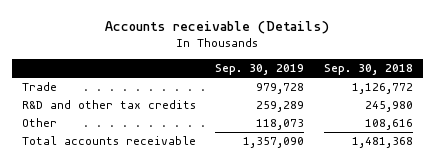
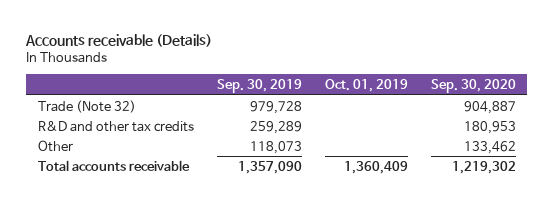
- | Sep. 30, 2019 | Sep. 30, 2018
+ | Sep. 30, 2019 | Oct. 01, 2019 | Sep. 30, 2020
- Trade | 979,728 | 1,126,772
+ Trade (Note 32) | 979,728 | | 904,887

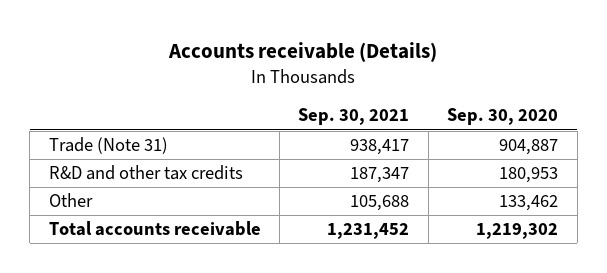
- | Sep. 30, 2019 | Oct. 01, 2019 | Sep. 30, 2020
+ | Sep. 30, 2021 | Sep. 30, 2020
- Trade (Note 32) | 979,728 | | 904,887
+ Trade (Note 31) | 938,417 | 904,887

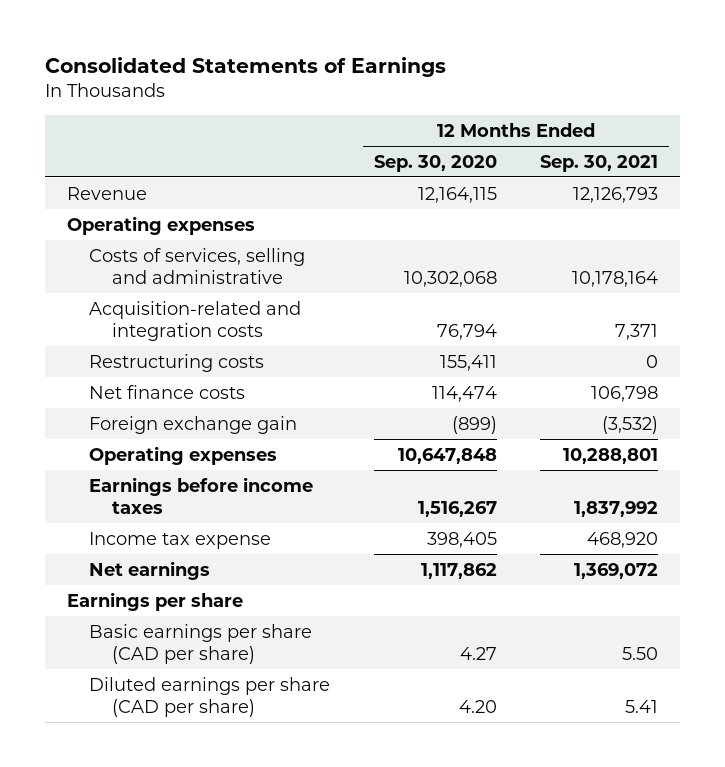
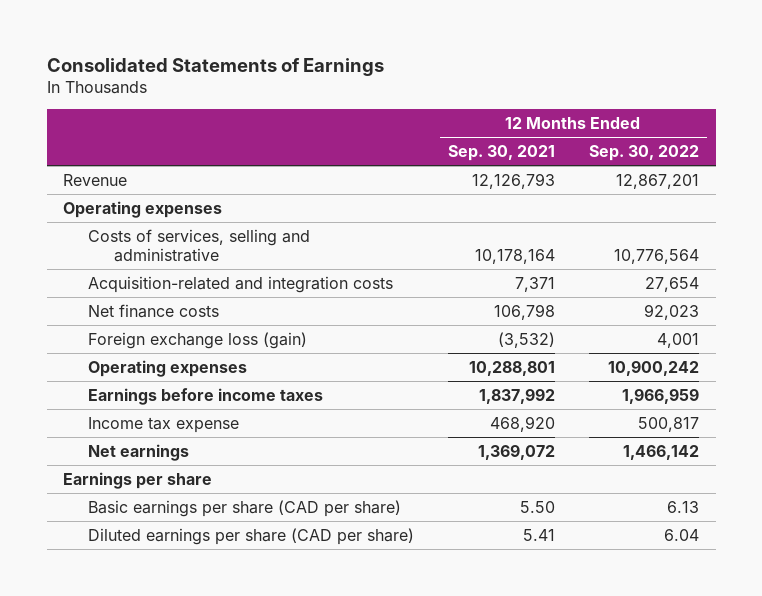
- | 12 Months Ended Sep. 30, 2020 | 12 Months Ended Sep. 30, 2021
+ | 12 Months Ended Sep. 30, 2021 | 12 Months Ended Sep. 30, 2022
- Restructuring costs | 155,411 | 0
- Foreign exchange gain | (899) | (3,532)
+ Foreign exchange loss (gain) | (3,532) | 4,001

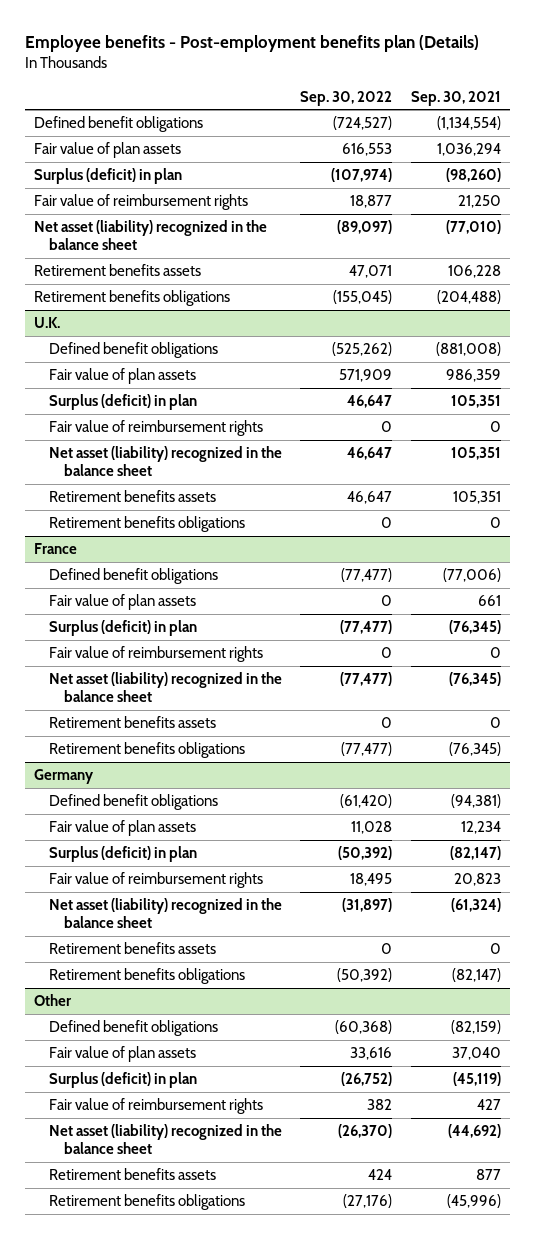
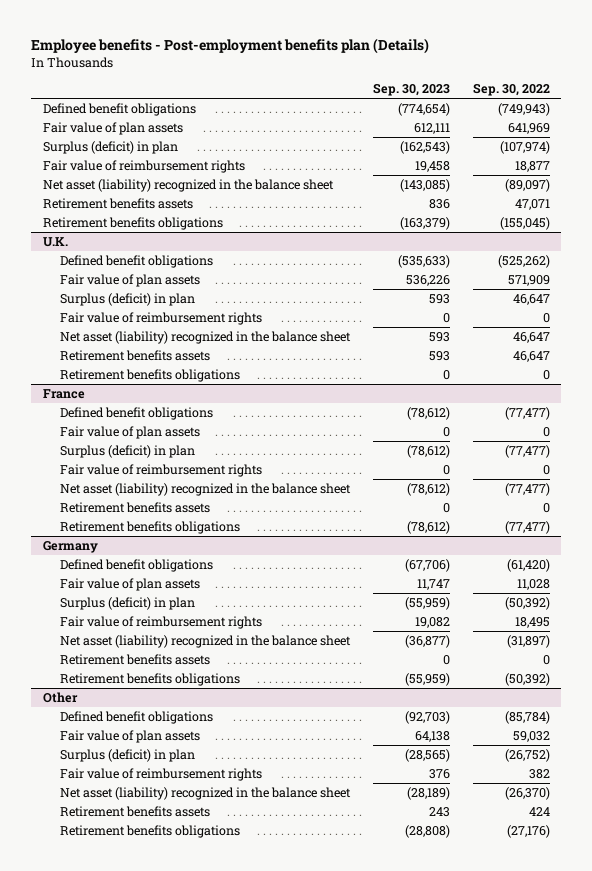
- | Sep. 30, 2022 | Sep. 30, 2021
+ | Sep. 30, 2023 | Sep. 30, 2022
- Defined benefit obligations | (724,527) | (1,134,554)
- Fair value of plan assets | 616,553 | 1,036,294
+ Defined benefit obligations | (774,654) | (749,943)
+ Fair value of plan assets | 612,111 | 641,969
@ Other
- Defined benefit obligations | (60,368) | (82,159)
- Fair value of plan assets | 33,616 | 37,040
+ Defined benefit obligations | (92,703) | (85,784)
+ Fair value of plan assets | 64,138 | 59,032

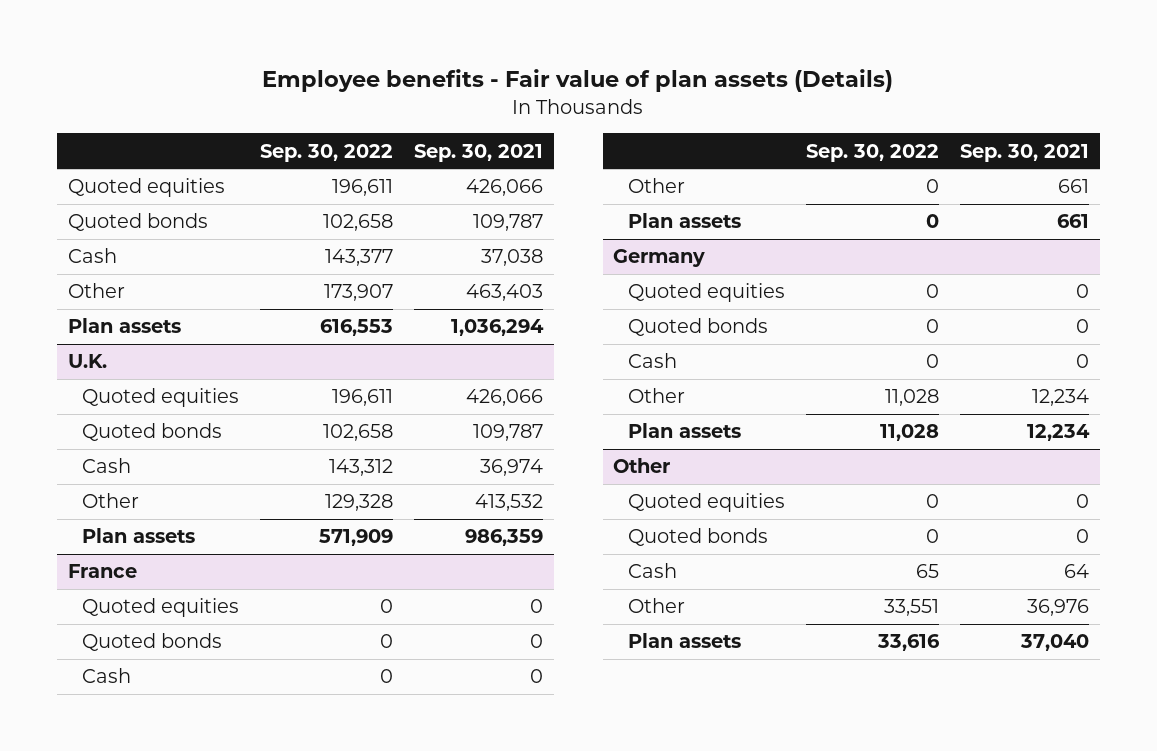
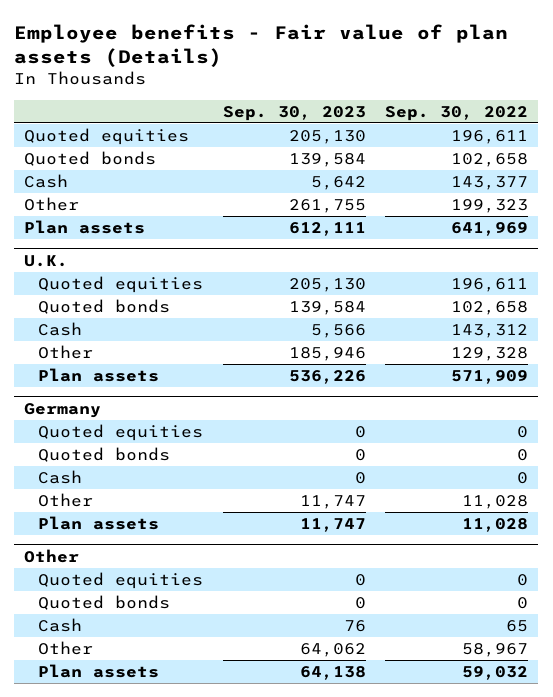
- | Sep. 30, 2022 | Sep. 30, 2021
+ | Sep. 30, 2023 | Sep. 30, 2022
- Other | 173,907 | 463,403
- Plan assets | 616,553 | 1,036,294
+ Other | 261,755 | 199,323
+ Plan assets | 612,111 | 641,969
- France
- Quoted equities | 0 | 0
- Quoted bonds | 0 | 0
- Cash | 0 | 0
- Other | 0 | 661
- Plan assets | 0 | 661
@ Other
- Other | 33,551 | 36,976
- Plan assets | 33,616 | 37,040
+ Other | 64,062 | 58,967
+ Plan assets | 64,138 | 59,032

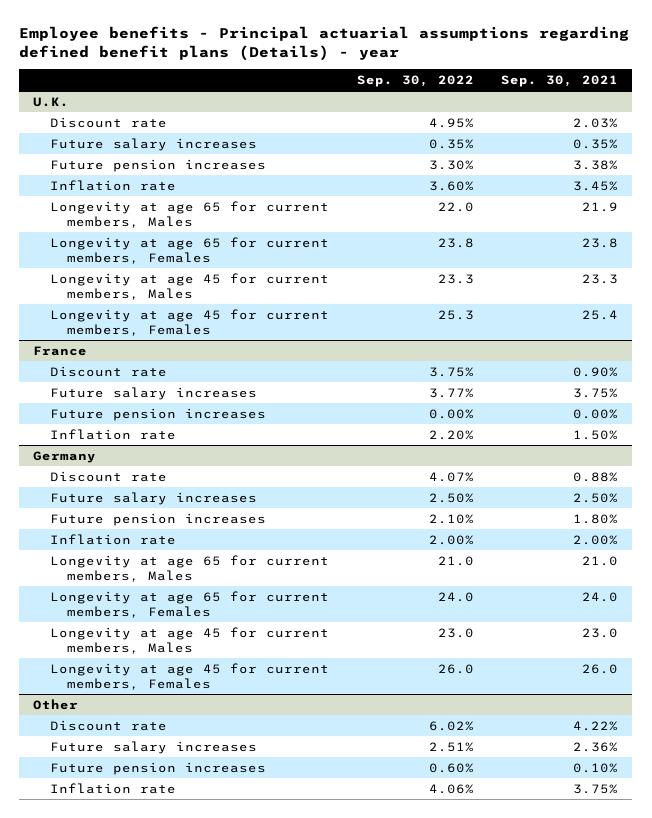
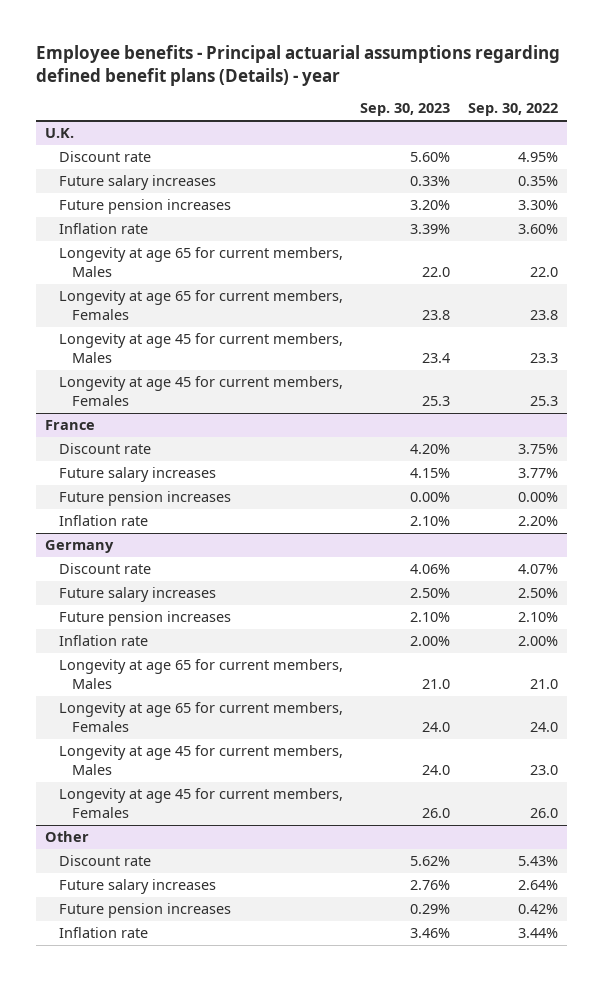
- | Sep. 30, 2022 | Sep. 30, 2021
+ | Sep. 30, 2023 | Sep. 30, 2022
@ Other
- Discount rate | 6.02% | 4.22%
- Future salary increases | 2.51% | 2.36%
- Future pension increases | 0.60% | 0.10%
- Inflation rate | 4.06% | 3.75%
+ Discount rate | 5.62% | 5.43%
+ Future salary increases | 2.76% | 2.64%
+ Future pension increases | 0.29% | 0.42%
+ Inflation rate | 3.46% | 3.44%

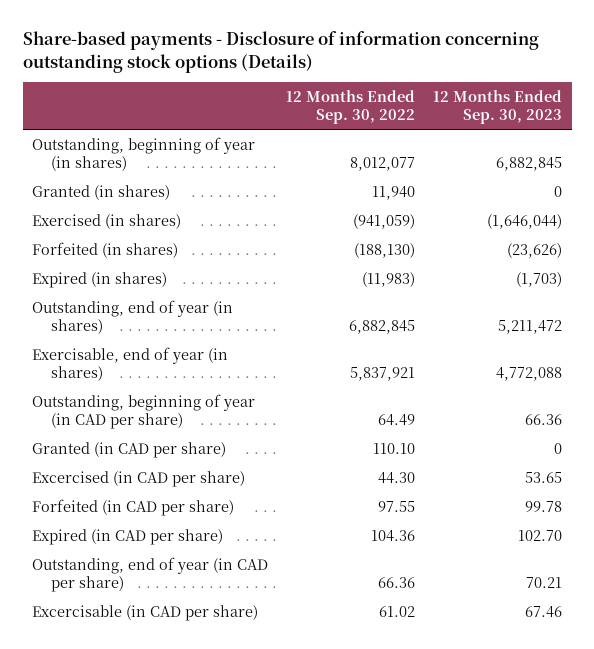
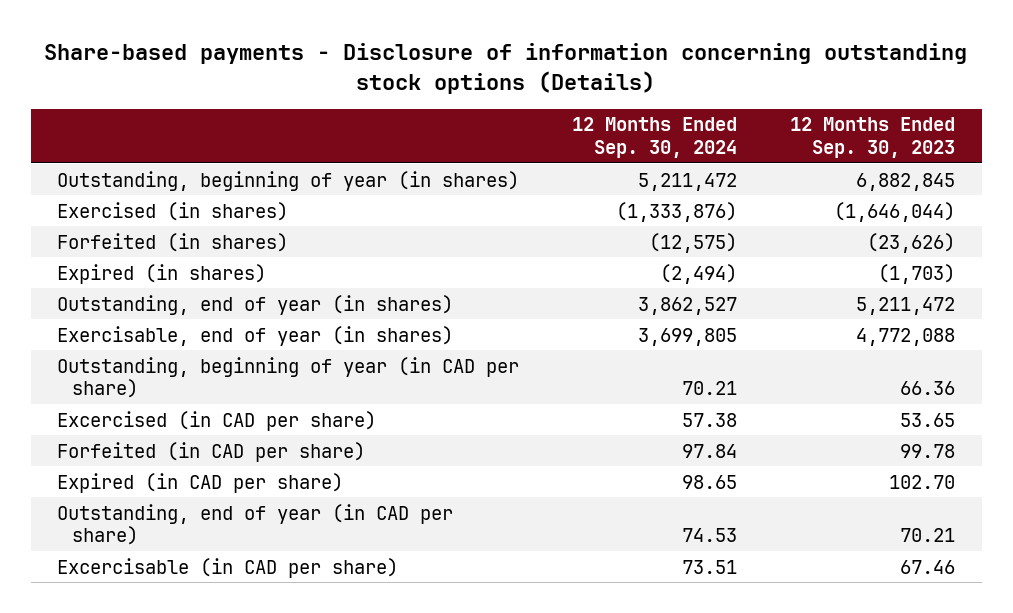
- | 12 Months Ended Sep. 30, 2022 | 12 Months Ended Sep. 30, 2023
+ | 12 Months Ended Sep. 30, 2024 | 12 Months Ended Sep. 30, 2023
- Granted (in shares) | 11,940 | 0
- Granted (in CAD per share) | 110.10 | 0

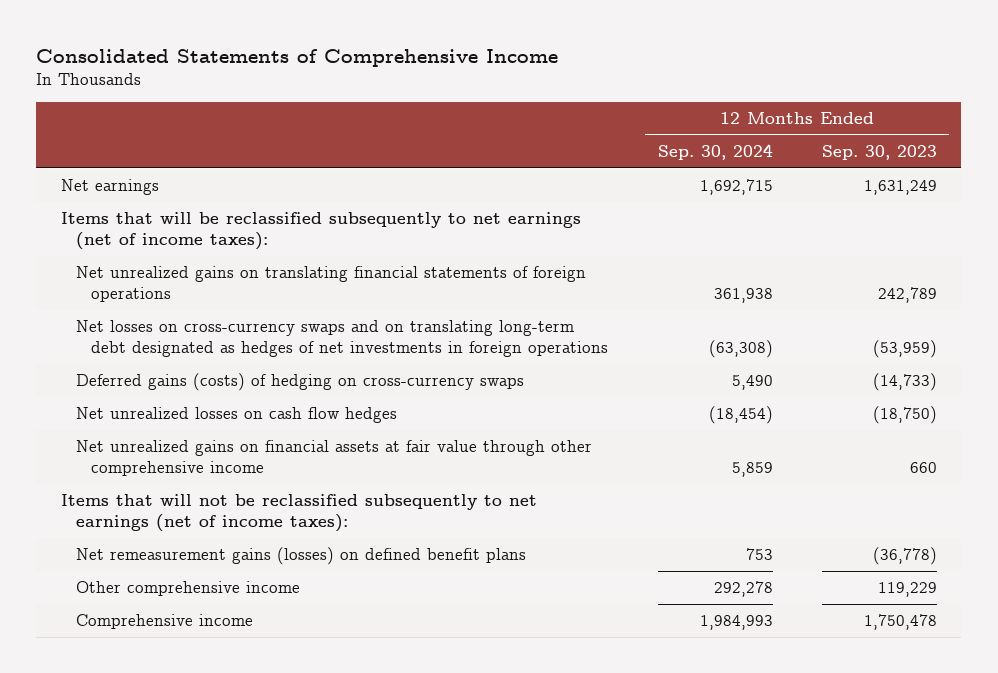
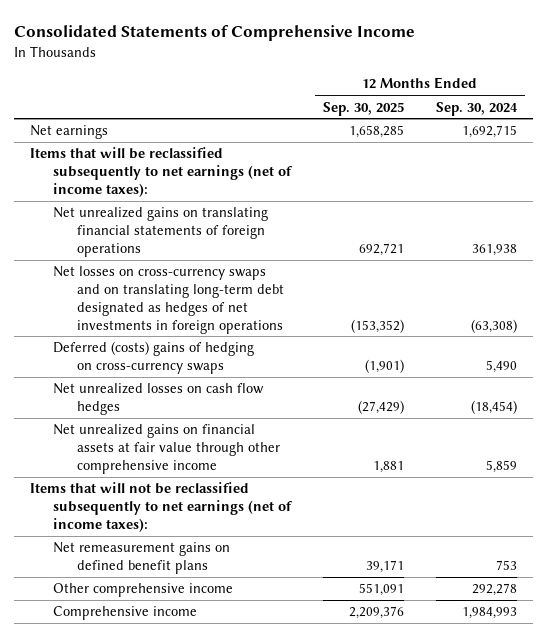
- | 12 Months Ended Sep. 30, 2024 | 12 Months Ended Sep. 30, 2023
+ | 12 Months Ended Sep. 30, 2025 | 12 Months Ended Sep. 30, 2024
- Deferred gains (costs) of hedging on cross-currency swaps | 5,490 | (14,733)
+ Deferred (costs) gains of hedging on cross-currency swaps | (1,901) | 5,490
- Net remeasurement gains (losses) on defined benefit plans | 753 | (36,778)
+ Net remeasurement gains on defined benefit plans | 39,171 | 753

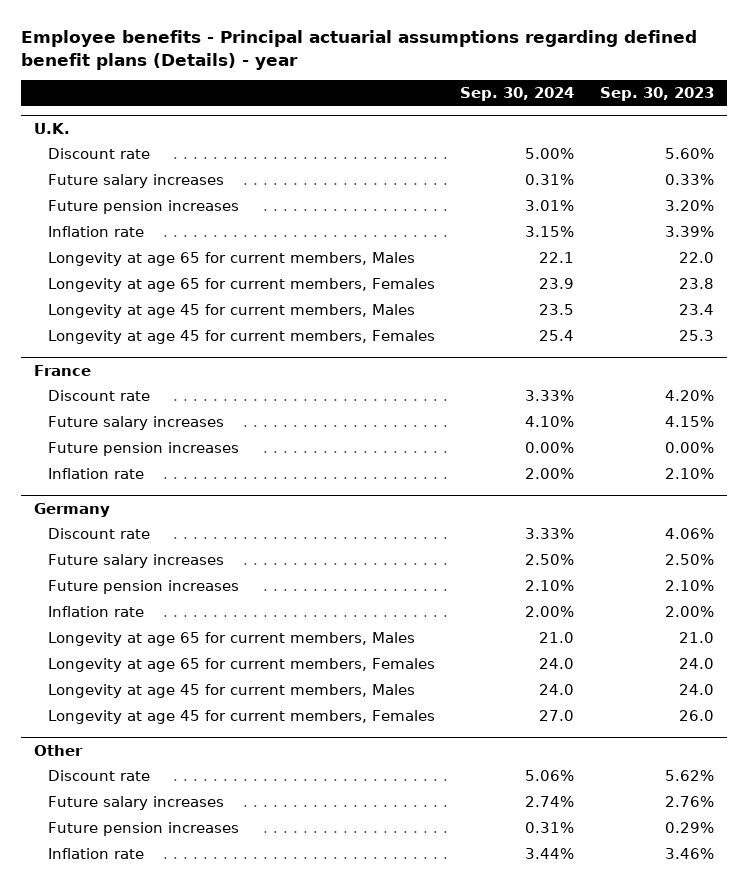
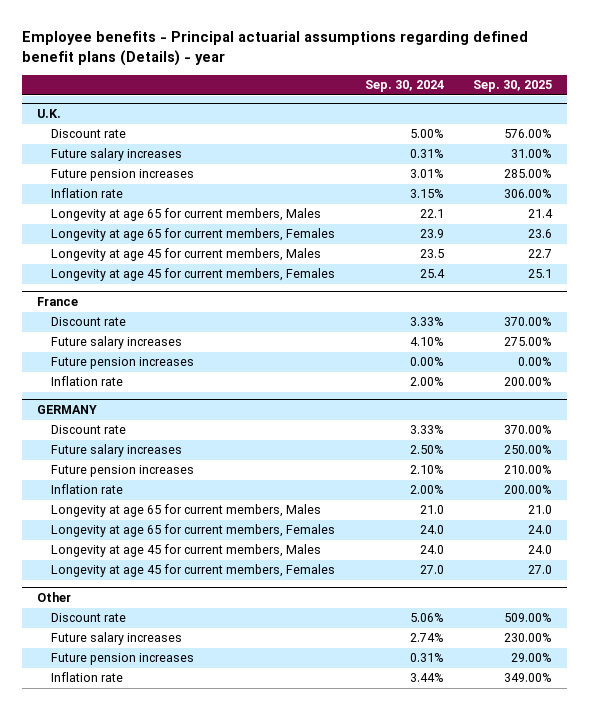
- | Sep. 30, 2024 | Sep. 30, 2023
+ | Sep. 30, 2024 | Sep. 30, 2025
- Germany
+ GERMANY

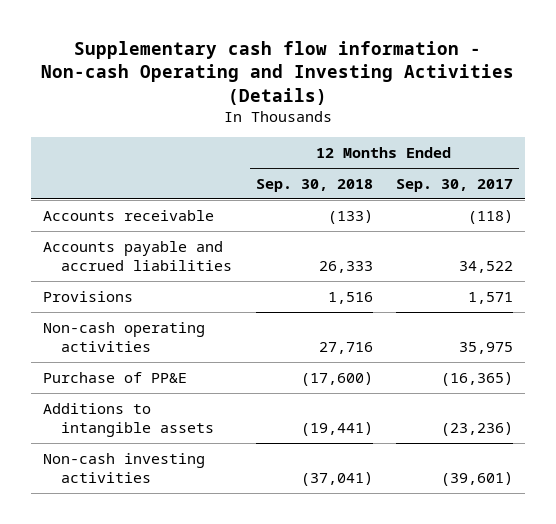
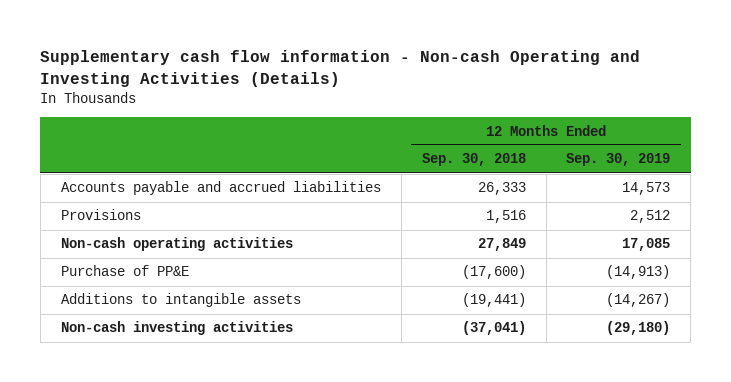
- | 12 Months Ended Sep. 30, 2018 | 12 Months Ended Sep. 30, 2017
+ | 12 Months Ended Sep. 30, 2018 | 12 Months Ended Sep. 30, 2019
- Accounts receivable | (133) | (118)
- Non-cash operating activities | 27,716 | 35,975
+ Non-cash operating activities | 27,849 | 17,085

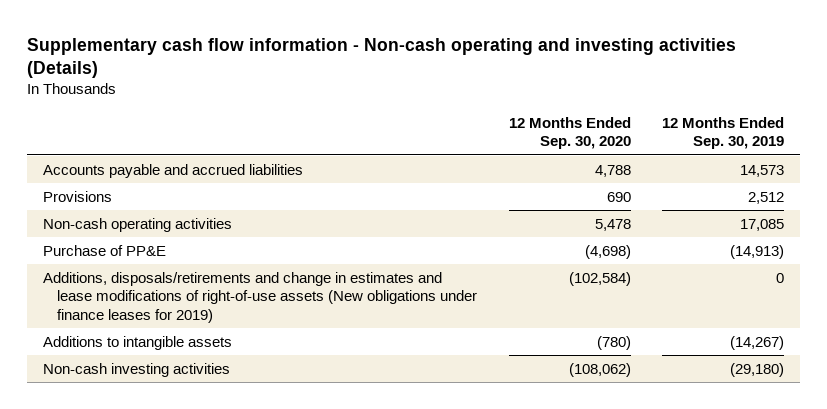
- Supplementary cash flow information - Non-cash Operating and Investing Activities (Details)
+ Supplementary cash flow information - Non-cash operating and investing activities (Details)
- | 12 Months Ended Sep. 30, 2018 | 12 Months Ended Sep. 30, 2019
+ | 12 Months Ended Sep. 30, 2020 | 12 Months Ended Sep. 30, 2019
+ Additions, disposals/retirements and change in estimates and lease modifications of right-of-use assets (New obligations under finance leases for 2019) | (102,584) | 0

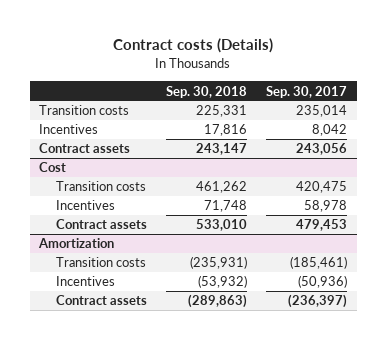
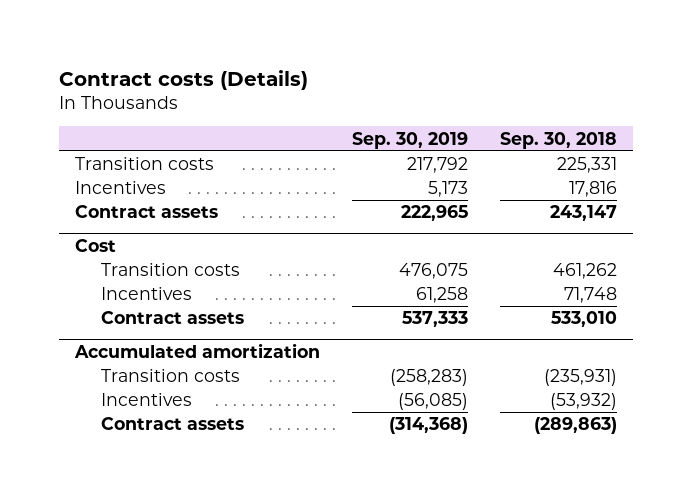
- | Sep. 30, 2018 | Sep. 30, 2017
+ | Sep. 30, 2019 | Sep. 30, 2018
- Amortization
+ Accumulated amortization

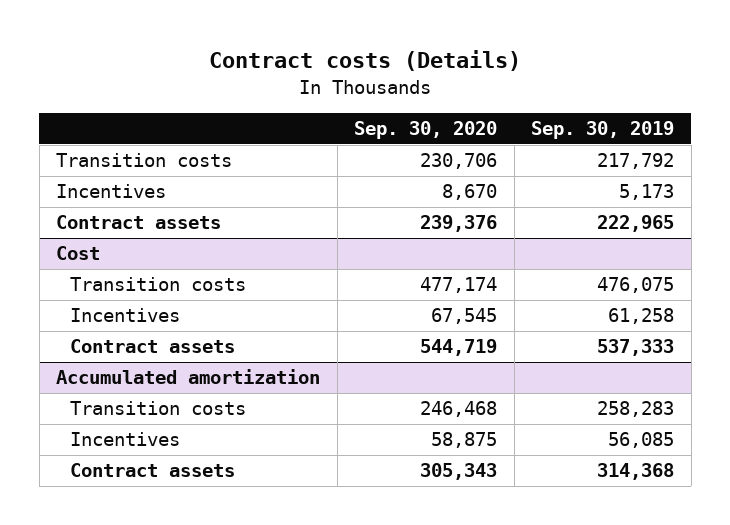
- | Sep. 30, 2019 | Sep. 30, 2018
+ | Sep. 30, 2020 | Sep. 30, 2019
@ Accumulated amortization
- Transition costs | (258,283) | (235,931)
- Incentives | (56,085) | (53,932)
- Contract assets | (314,368) | (289,863)
+ Transition costs | 246,468 | 258,283
+ Incentives | 58,875 | 56,085
+ Contract assets | 305,343 | 314,368

